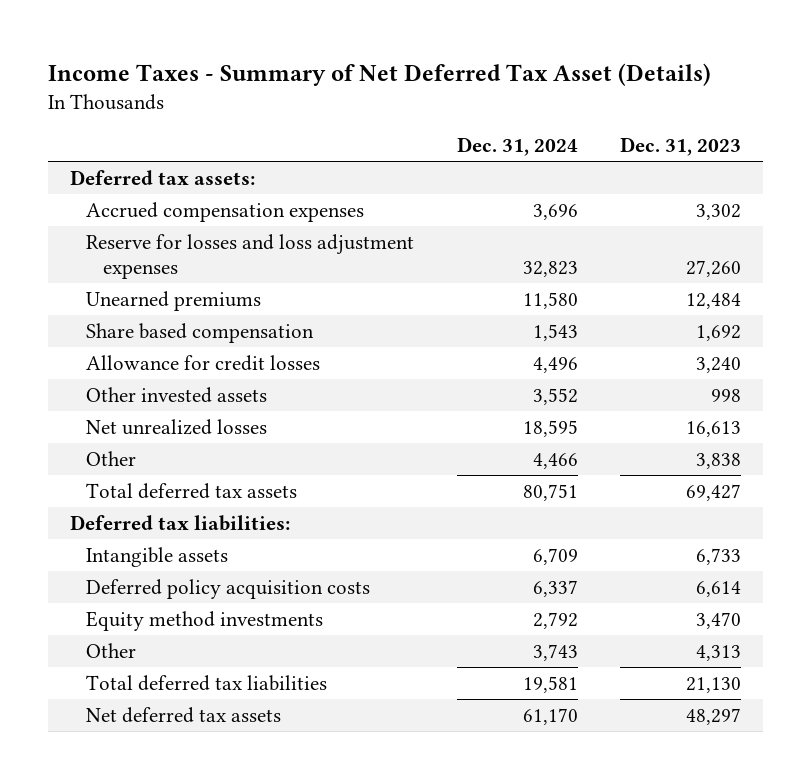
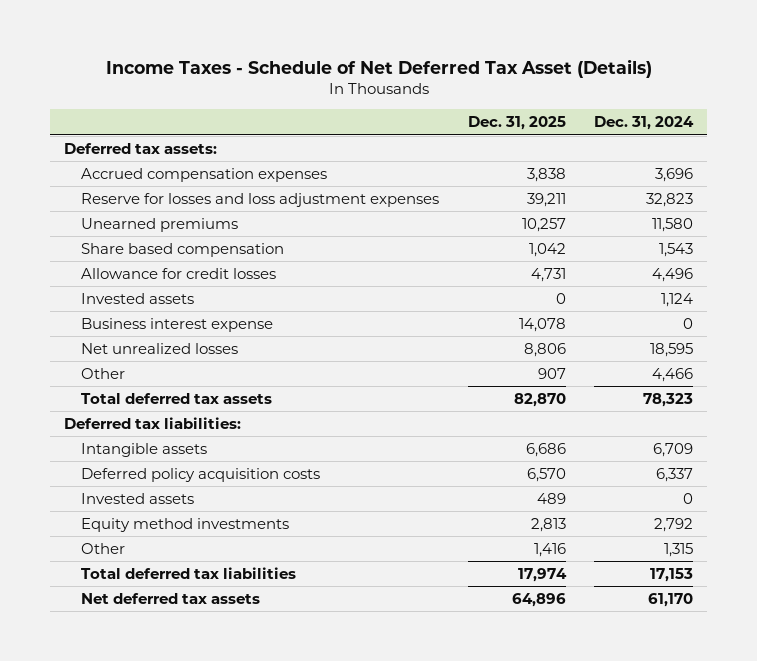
- Income Taxes - Summary of Net Deferred Tax Asset (Details)
+ Income Taxes - Schedule of Net Deferred Tax Asset (Details)
- | Dec. 31, 2024 | Dec. 31, 2023
+ | Dec. 31, 2025 | Dec. 31, 2024
- Other invested assets | 3,552 | 998
+ Invested assets | 0 | 1,124
+ Business interest expense | 14,078 | 0
- Total deferred tax assets | 80,751 | 69,427
+ Total deferred tax assets | 82,870 | 78,323
+ Invested assets | 489 | 0
- Other | 3,743 | 4,313
- Total deferred tax liabilities | 19,581 | 21,130
+ Other | 1,416 | 1,315
+ Total deferred tax liabilities | 17,974 | 17,153

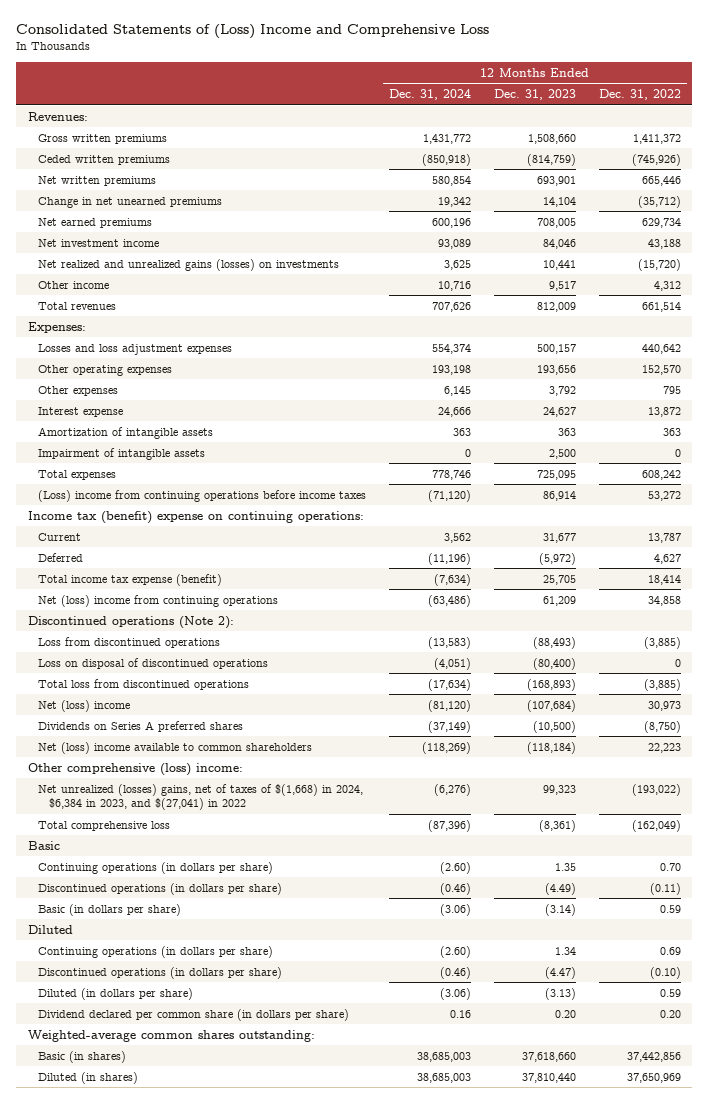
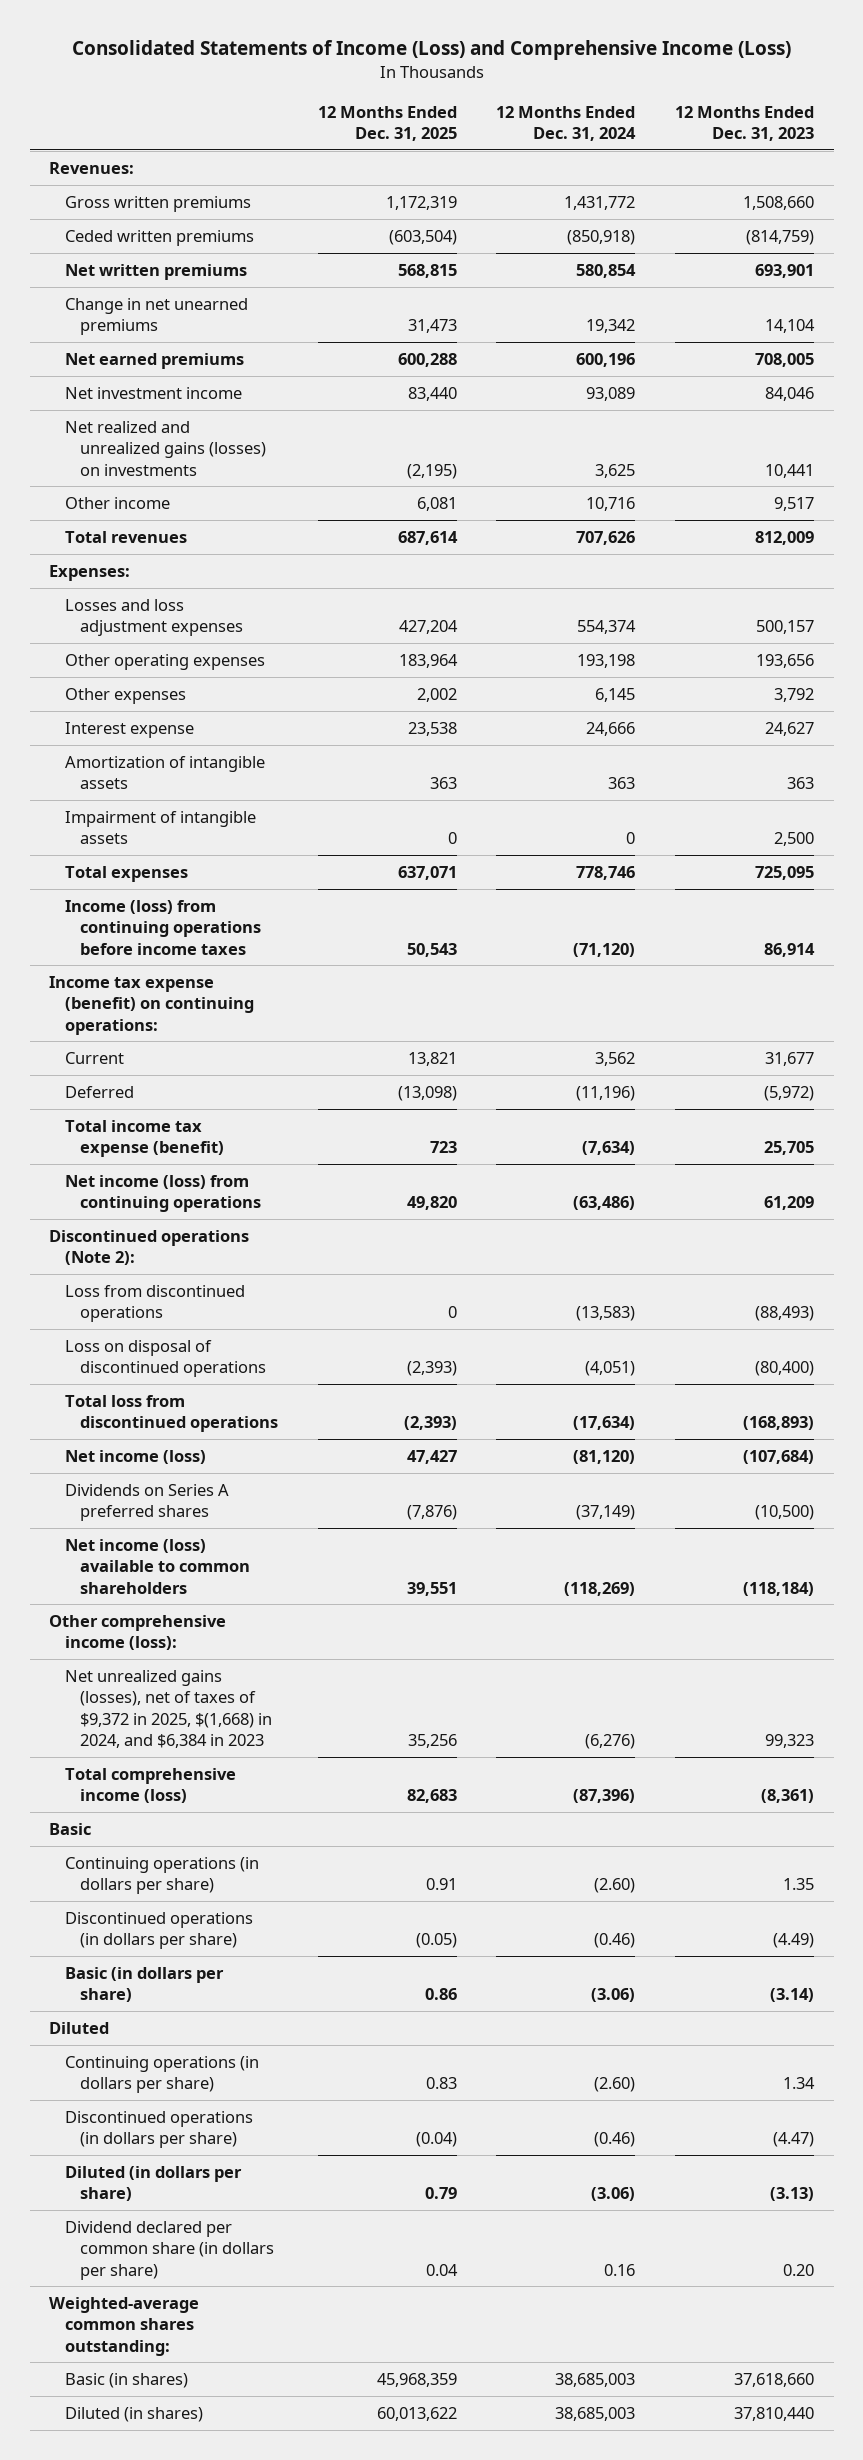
- Consolidated Statements of (Loss) Income and Comprehensive Loss
+ Consolidated Statements of Income (Loss) and Comprehensive Income (Loss)
- | 12 Months Ended Dec. 31, 2024 | 12 Months Ended Dec. 31, 2023 | 12 Months Ended Dec. 31, 2022
+ | 12 Months Ended Dec. 31, 2025 | 12 Months Ended Dec. 31, 2024 | 12 Months Ended Dec. 31, 2023
- (Loss) income from continuing operations before income taxes | (71,120) | 86,914 | 53,272
- Income tax (benefit) expense on continuing operations:
+ Income (loss) from continuing operations before income taxes | 50,543 | (71,120) | 86,914
+ Income tax expense (benefit) on continuing operations:
- Net (loss) income from continuing operations | (63,486) | 61,209 | 34,858
+ Net income (loss) from continuing operations | 49,820 | (63,486) | 61,209
- Net (loss) income | (81,120) | (107,684) | 30,973
+ Net income (loss) | 47,427 | (81,120) | (107,684)
- Net (loss) income available to common shareholders | (118,269) | (118,184) | 22,223
- Other comprehensive (loss) income:
- Net unrealized (losses) gains, net of taxes of $(1,668) in 2024, $6,384 in 2023, and $(27,041) in 2022 | (6,276) | 99,323 | (193,022)
- Total comprehensive loss | (87,396) | (8,361) | (162,049)
+ Net income (loss) available to common shareholders | 39,551 | (118,269) | (118,184)
+ Other comprehensive income (loss):
+ Net unrealized gains (losses), net of taxes of $9,372 in 2025, $(1,668) in 2024, and $6,384 in 2023 | 35,256 | (6,276) | 99,323
+ Total comprehensive income (loss) | 82,683 | (87,396) | (8,361)

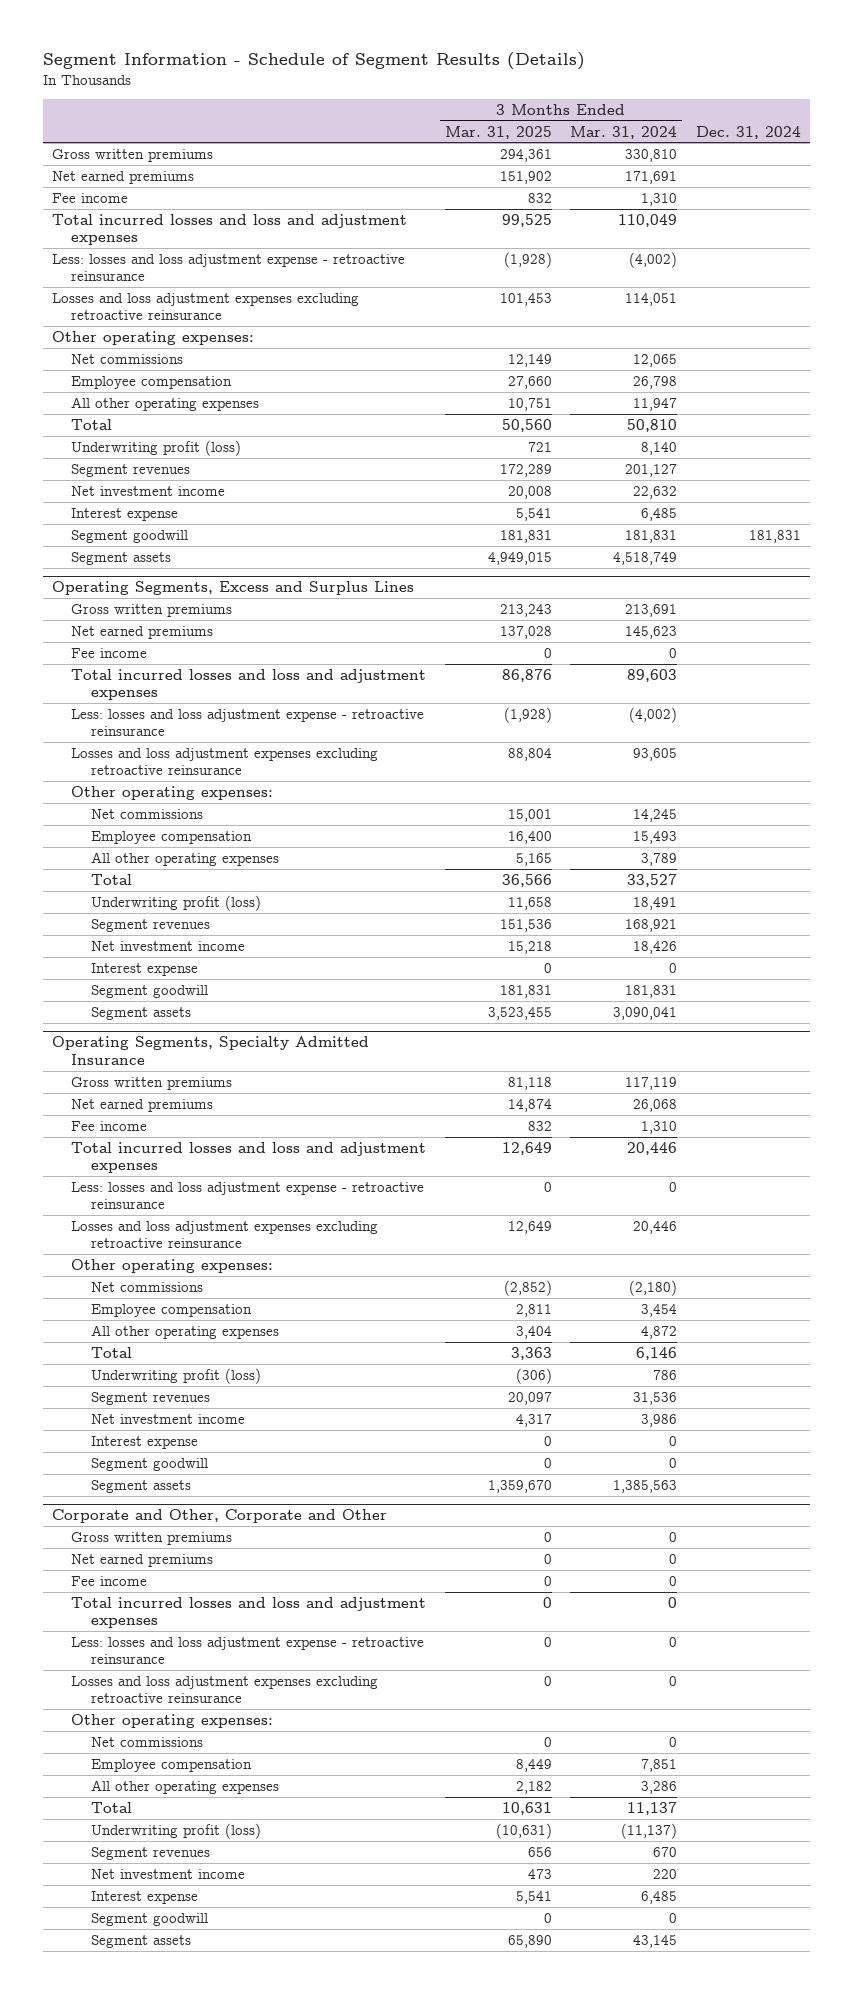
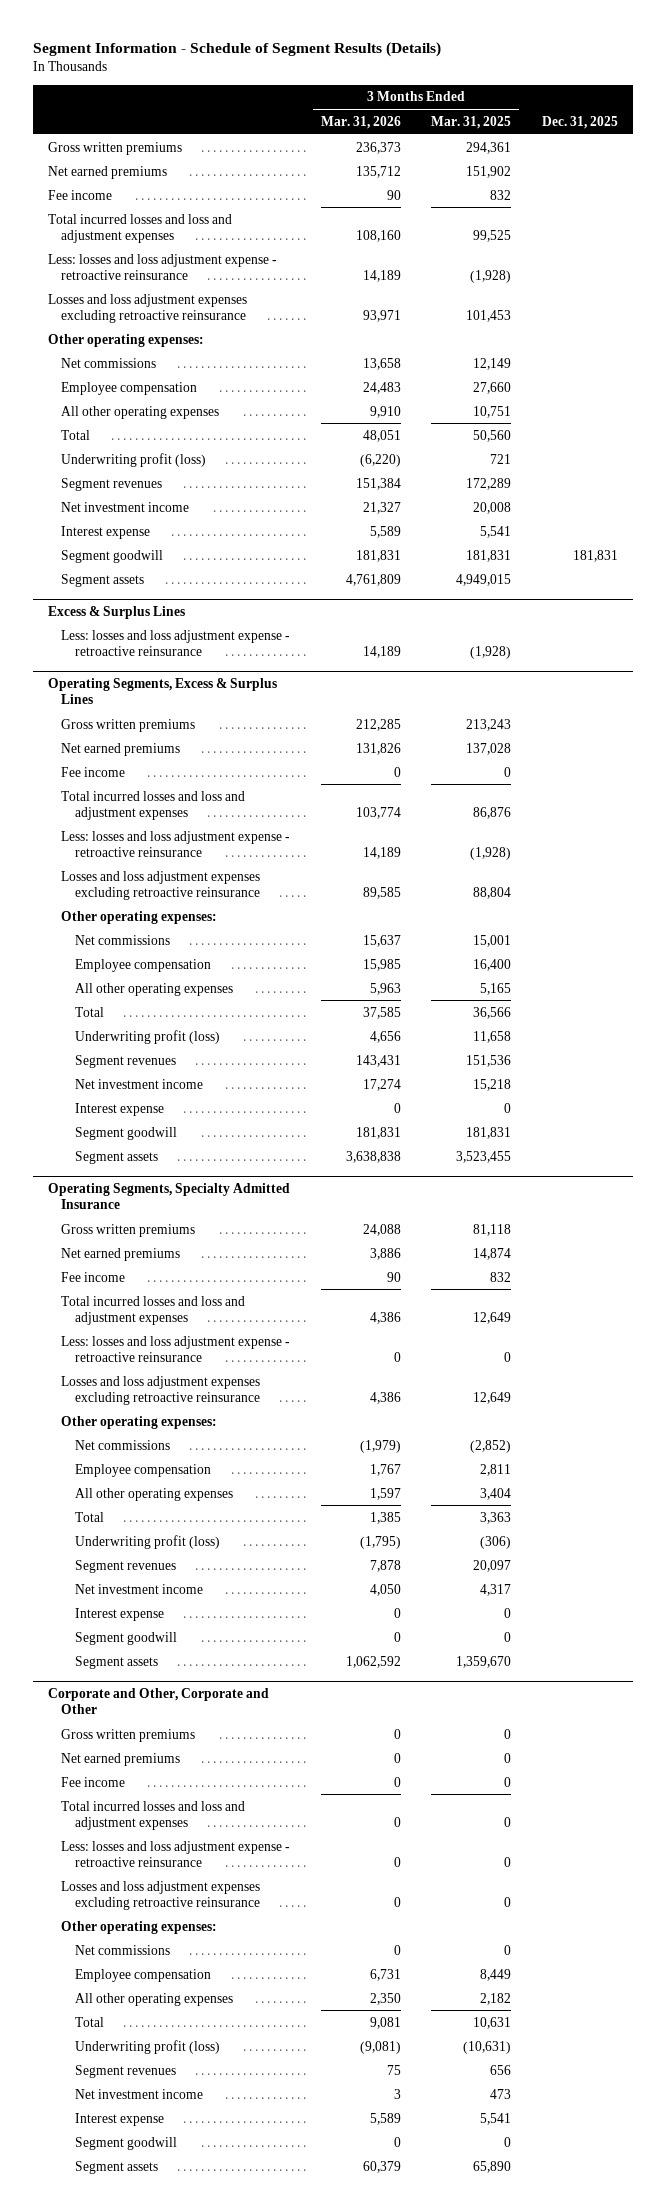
- | 3 Months Ended Mar. 31, 2025 | 3 Months Ended Mar. 31, 2024 | Dec. 31, 2024
+ | 3 Months Ended Mar. 31, 2026 | 3 Months Ended Mar. 31, 2025 | Dec. 31, 2025
- Operating Segments, Excess and Surplus Lines
+ Excess & Surplus Lines
+ Less: losses and loss adjustment expense - retroactive reinsurance | 14,189 | (1,928) |
+ Operating Segments, Excess & Surplus Lines

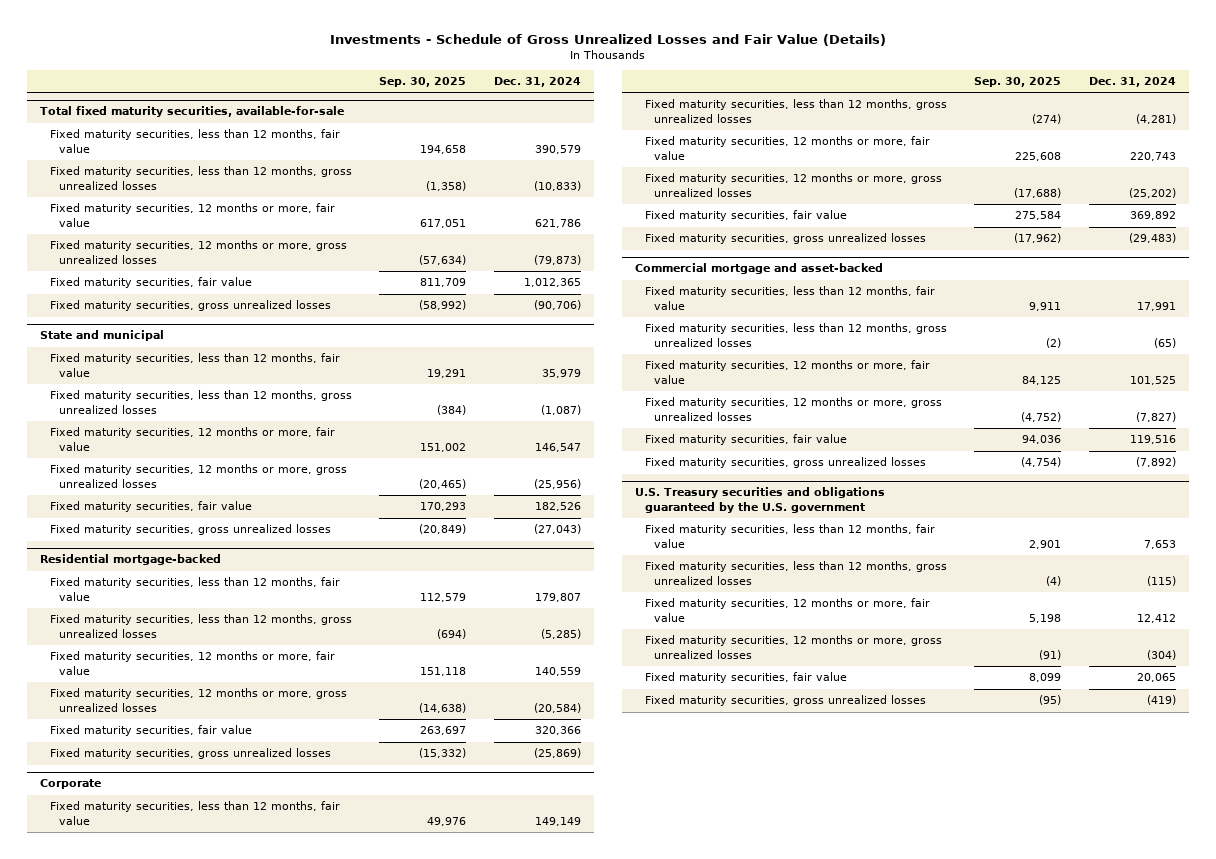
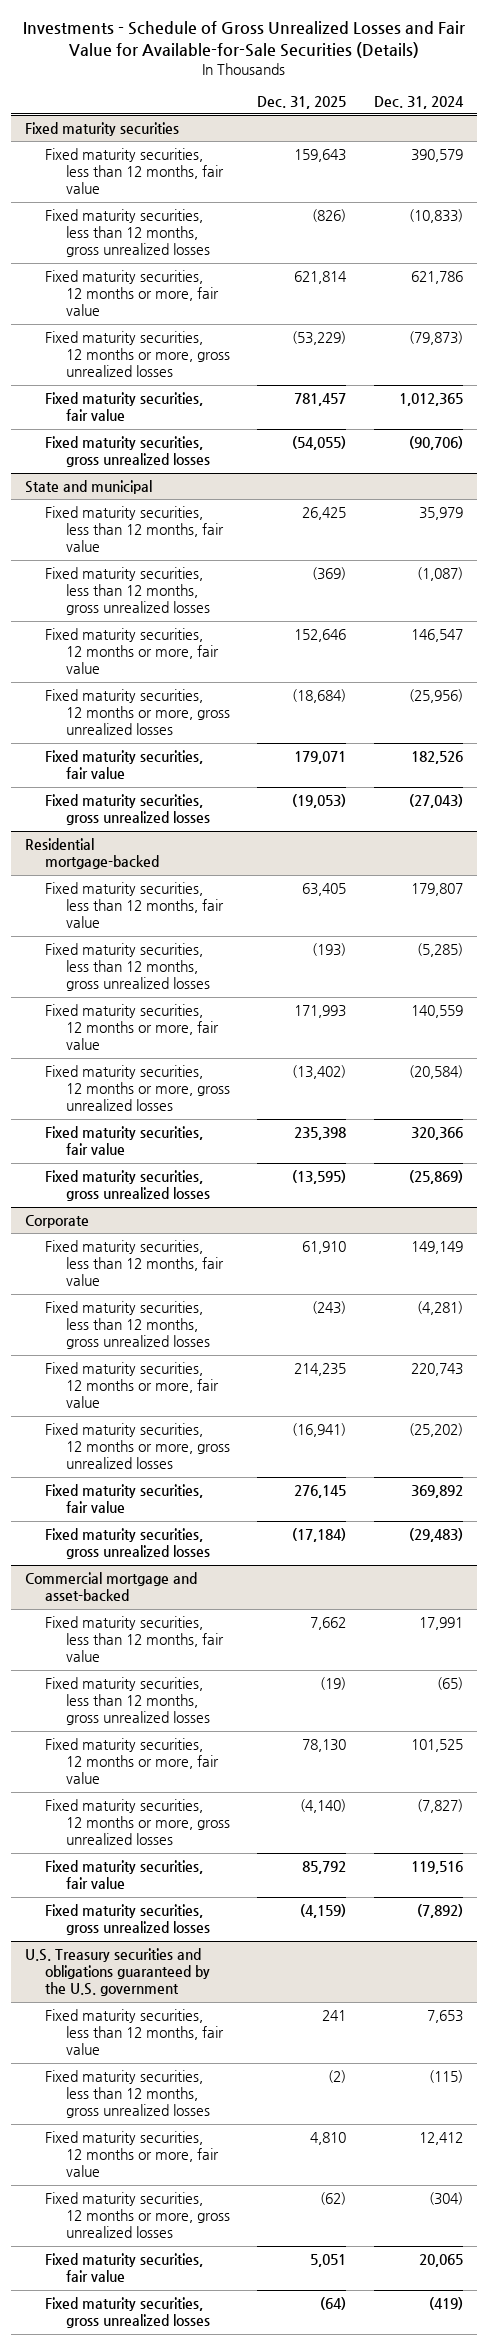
- Investments - Schedule of Gross Unrealized Losses and Fair Value (Details)
+ Investments - Schedule of Gross Unrealized Losses and Fair Value for Available-for-Sale Securities (Details)
- | Sep. 30, 2025 | Dec. 31, 2024
+ | Dec. 31, 2025 | Dec. 31, 2024
- Total fixed maturity securities, available-for-sale
+ Fixed maturity securities

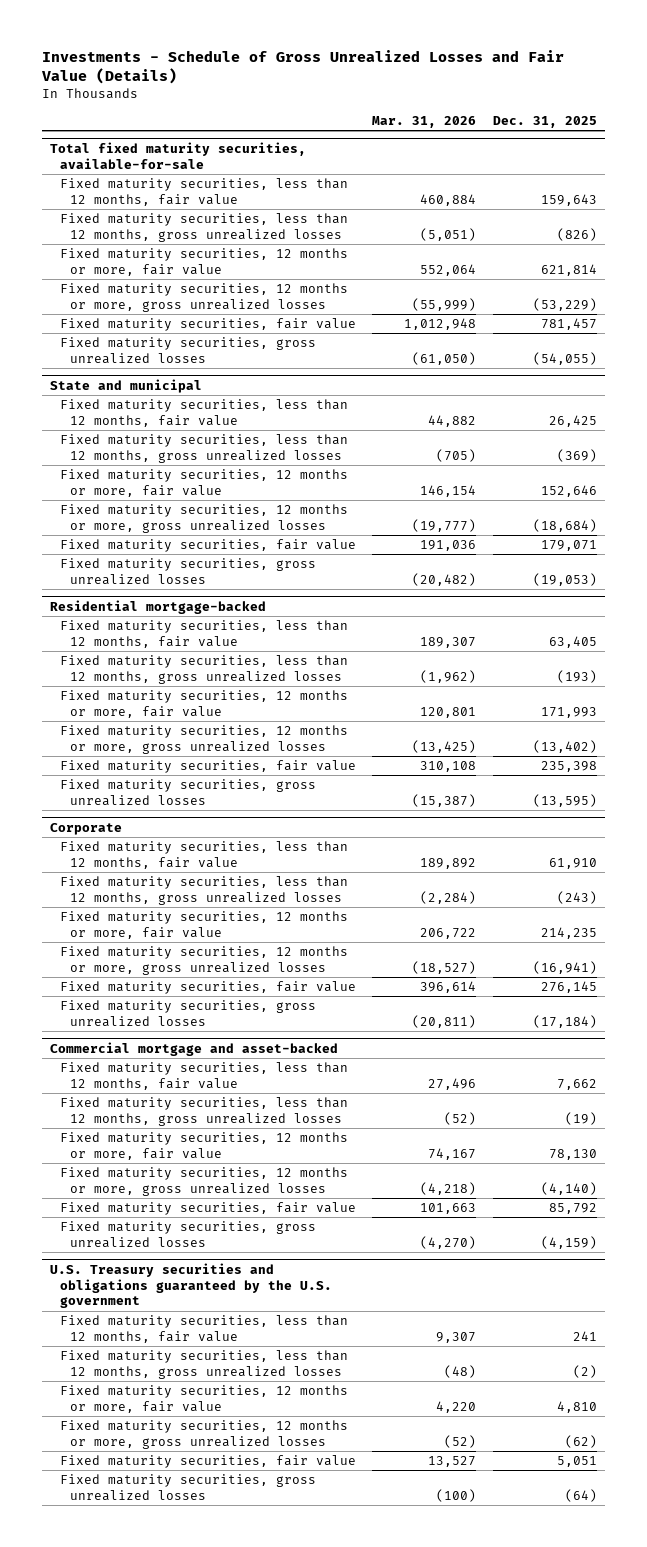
- Investments - Schedule of Gross Unrealized Losses and Fair Value for Available-for-Sale Securities (Details)
+ Investments - Schedule of Gross Unrealized Losses and Fair Value (Details)
- | Dec. 31, 2025 | Dec. 31, 2024
+ | Mar. 31, 2026 | Dec. 31, 2025
- Fixed maturity securities
+ Total fixed maturity securities, available-for-sale

